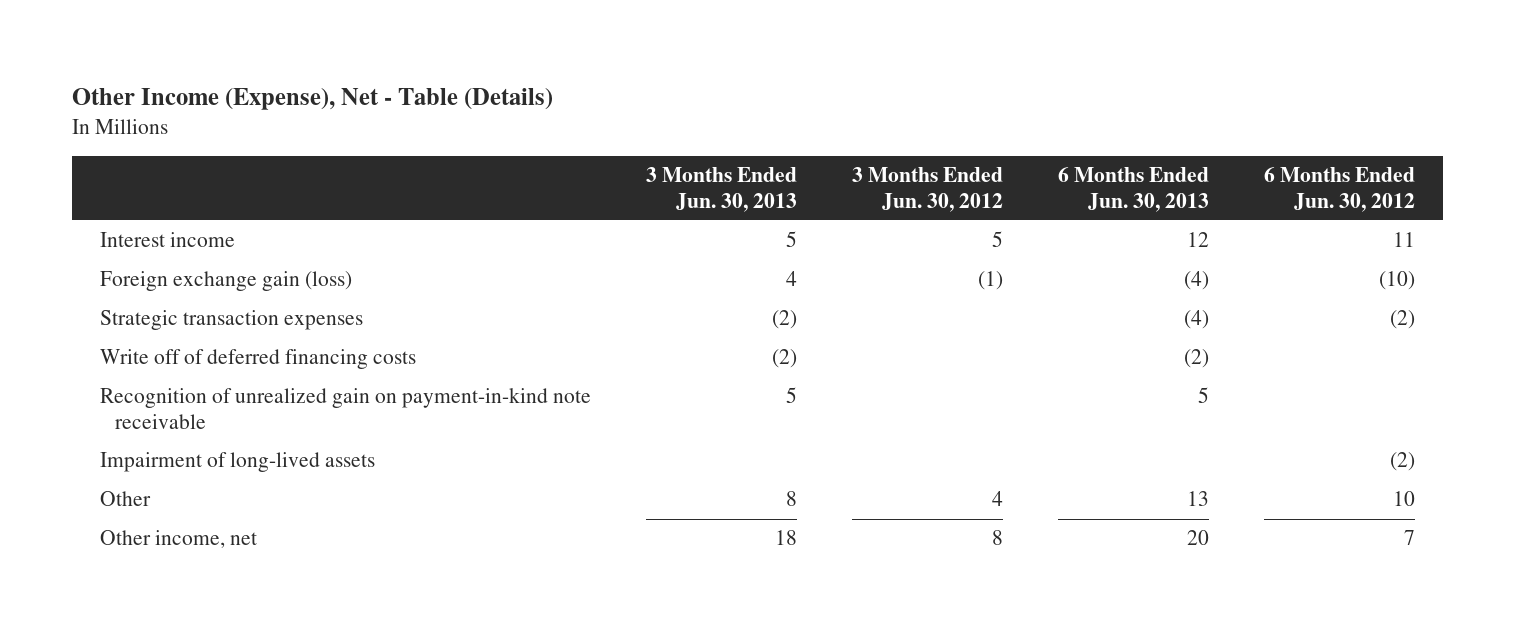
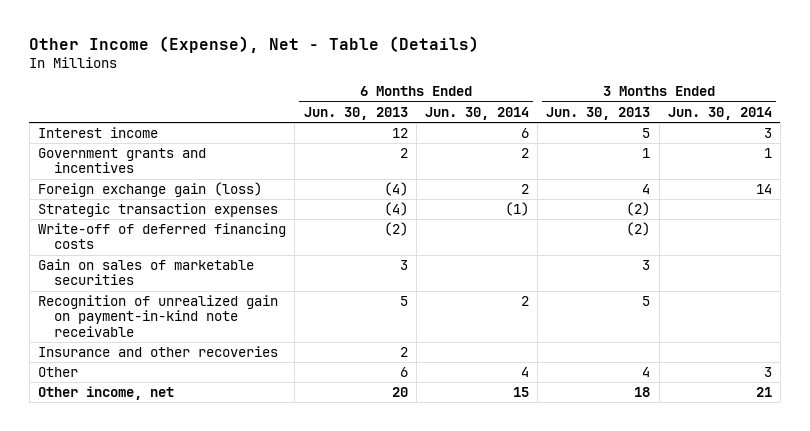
- | 3 Months Ended Jun. 30, 2013 | 3 Months Ended Jun. 30, 2012 | 6 Months Ended Jun. 30, 2013 | 6 Months Ended Jun. 30, 2012
+ | 6 Months Ended Jun. 30, 2013 | 6 Months Ended Jun. 30, 2014 | 3 Months Ended Jun. 30, 2013 | 3 Months Ended Jun. 30, 2014
+ Government grants and incentives | 2 | 2 | 1 | 1
- Write off of deferred financing costs | (2) | | (2) |
+ Write-off of deferred financing costs | (2) | | (2) |
+ Gain on sales of marketable securities | 3 | | 3 |
- Impairment of long-lived assets | | | | (2)
- Other | 8 | 4 | 13 | 10
+ Insurance and other recoveries | 2 | | |
+ Other | 6 | 4 | 4 | 3

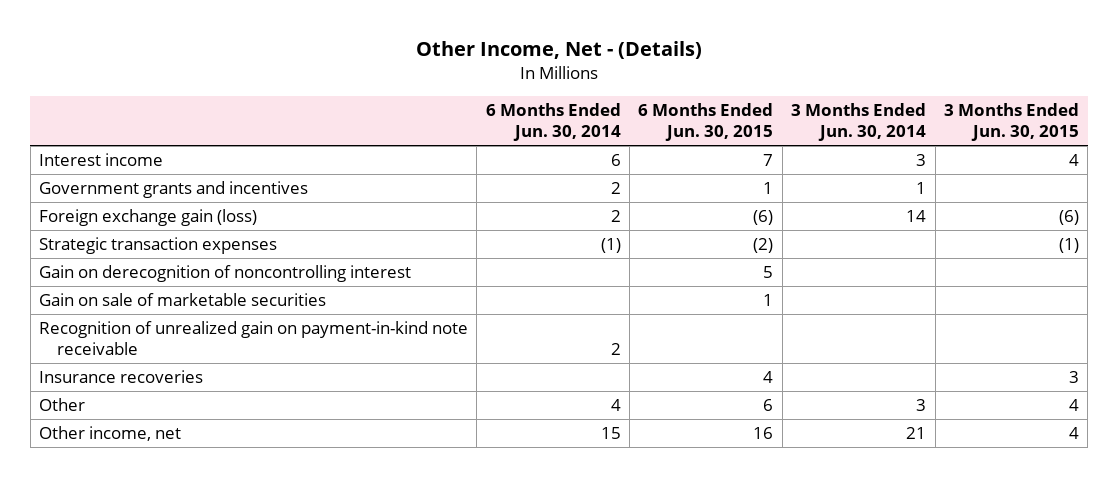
- Other Income (Expense), Net - Table (Details)
+ Other Income, Net - (Details)
- | 6 Months Ended Jun. 30, 2013 | 6 Months Ended Jun. 30, 2014 | 3 Months Ended Jun. 30, 2013 | 3 Months Ended Jun. 30, 2014
+ | 6 Months Ended Jun. 30, 2014 | 6 Months Ended Jun. 30, 2015 | 3 Months Ended Jun. 30, 2014 | 3 Months Ended Jun. 30, 2015
- Write-off of deferred financing costs | (2) | | (2) |
- Gain on sales of marketable securities | 3 | | 3 |
+ Gain on derecognition of noncontrolling interest | | 5 | |
+ Gain on sale of marketable securities | | 1 | |
- Insurance and other recoveries | 2 | | |
+ Insurance recoveries | | 4 | | 3

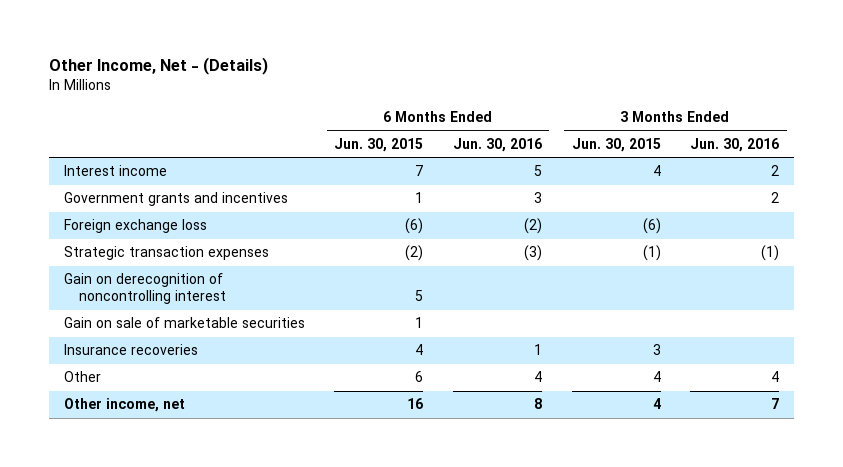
- | 6 Months Ended Jun. 30, 2014 | 6 Months Ended Jun. 30, 2015 | 3 Months Ended Jun. 30, 2014 | 3 Months Ended Jun. 30, 2015
+ | 6 Months Ended Jun. 30, 2015 | 6 Months Ended Jun. 30, 2016 | 3 Months Ended Jun. 30, 2015 | 3 Months Ended Jun. 30, 2016
- Foreign exchange gain (loss) | 2 | (6) | 14 | (6)
+ Foreign exchange loss | (6) | (2) | (6) |
- Recognition of unrealized gain on payment-in-kind note receivable | 2 | | |

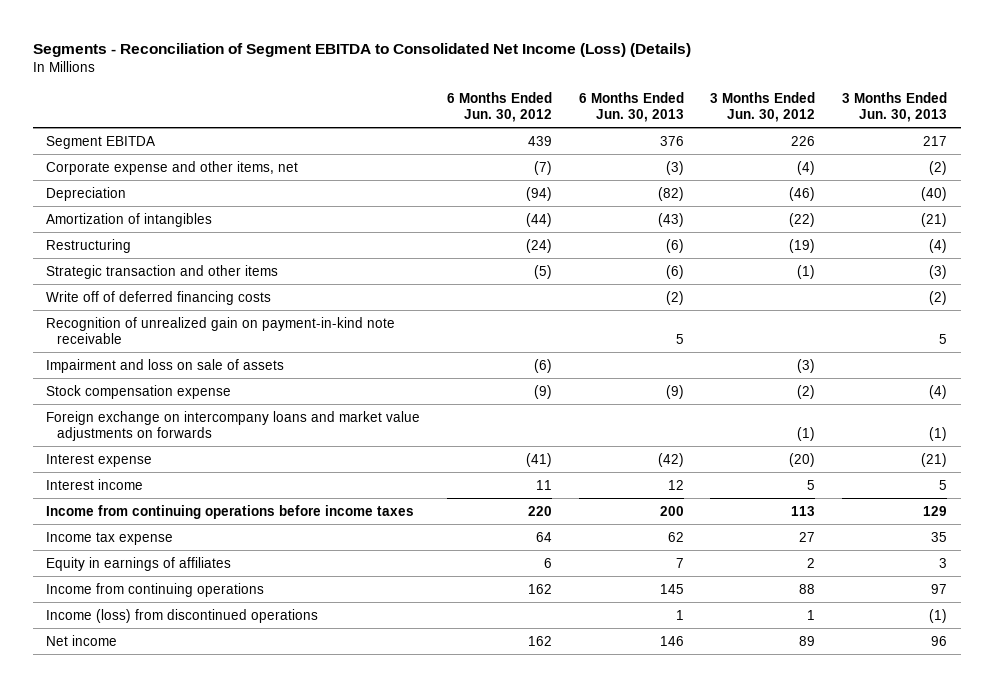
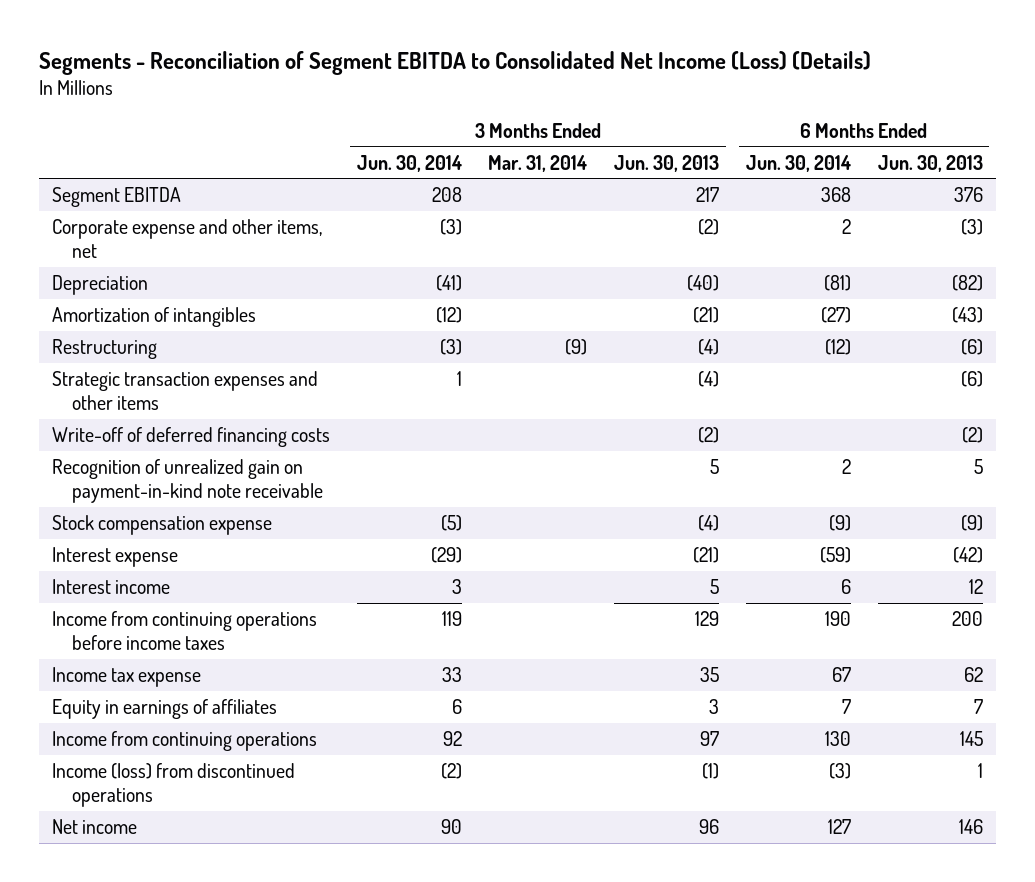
- | 6 Months Ended Jun. 30, 2012 | 6 Months Ended Jun. 30, 2013 | 3 Months Ended Jun. 30, 2012 | 3 Months Ended Jun. 30, 2013
+ | 3 Months Ended Jun. 30, 2014 | 3 Months Ended Mar. 31, 2014 | 3 Months Ended Jun. 30, 2013 | 6 Months Ended Jun. 30, 2014 | 6 Months Ended Jun. 30, 2013
- Strategic transaction and other items | (5) | (6) | (1) | (3)
- Write off of deferred financing costs | | (2) | | (2)
+ Strategic transaction expenses and other items | 1 | | (4) | | (6)
+ Write-off of deferred financing costs | | | (2) | | (2)
- Impairment and loss on sale of assets | (6) | | (3) |
- Foreign exchange on intercompany loans and market value adjustments on forwards | | | (1) | (1)

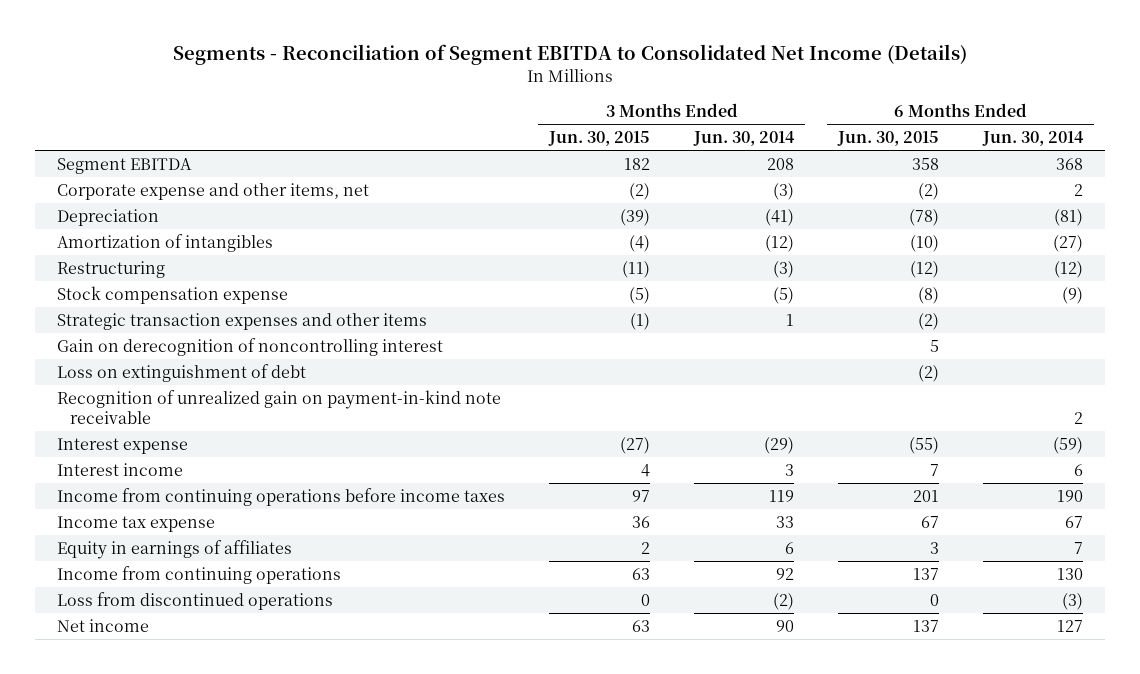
- Segments - Reconciliation of Segment EBITDA to Consolidated Net Income (Loss) (Details)
+ Segments - Reconciliation of Segment EBITDA to Consolidated Net Income (Details)
- | 3 Months Ended Jun. 30, 2014 | 3 Months Ended Mar. 31, 2014 | 3 Months Ended Jun. 30, 2013 | 6 Months Ended Jun. 30, 2014 | 6 Months Ended Jun. 30, 2013
+ | 3 Months Ended Jun. 30, 2015 | 3 Months Ended Jun. 30, 2014 | 6 Months Ended Jun. 30, 2015 | 6 Months Ended Jun. 30, 2014
moved up: Stock compensation expense | (5) | (5) | (8) | (9)
- Write-off of deferred financing costs | | | (2) | | (2)
+ Gain on derecognition of noncontrolling interest | | | 5 |
+ Loss on extinguishment of debt | | | (2) |
- Income (loss) from discontinued operations | (2) | | (1) | (3) | 1
+ Loss from discontinued operations | 0 | (2) | 0 | (3)

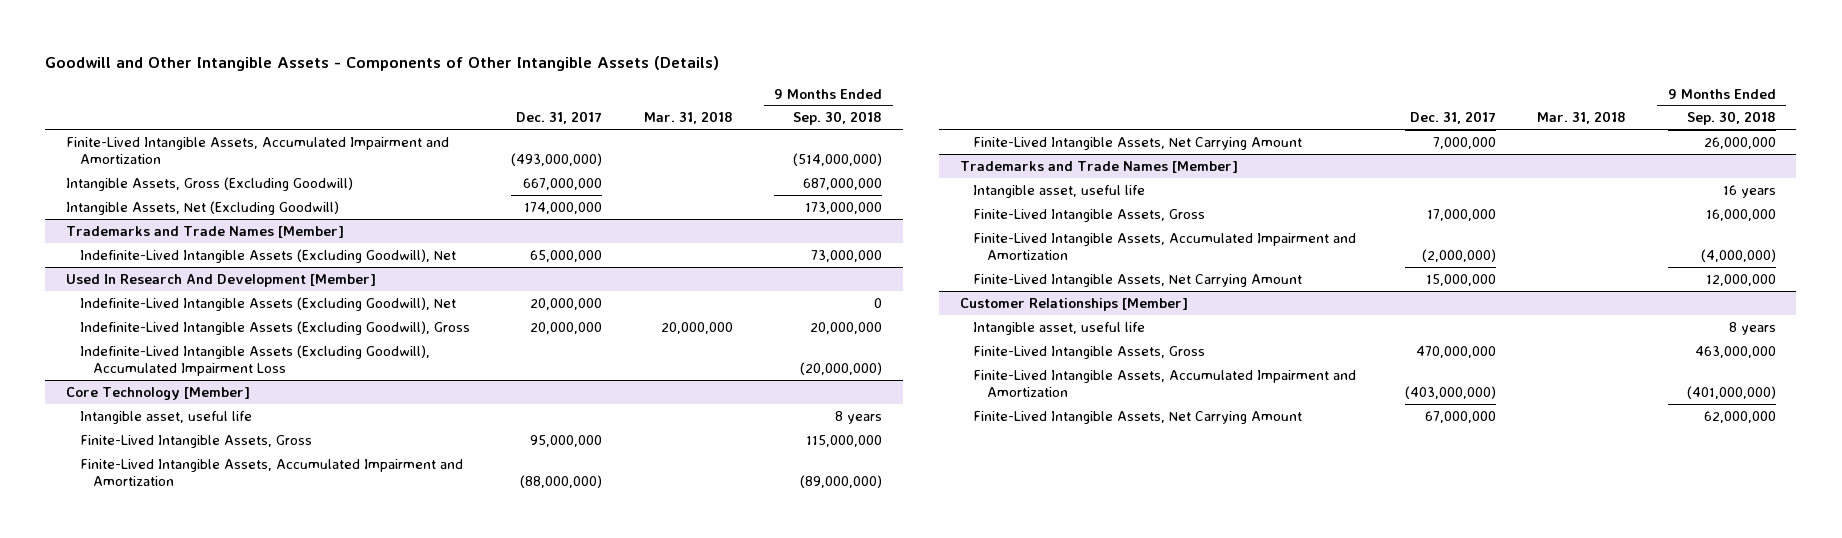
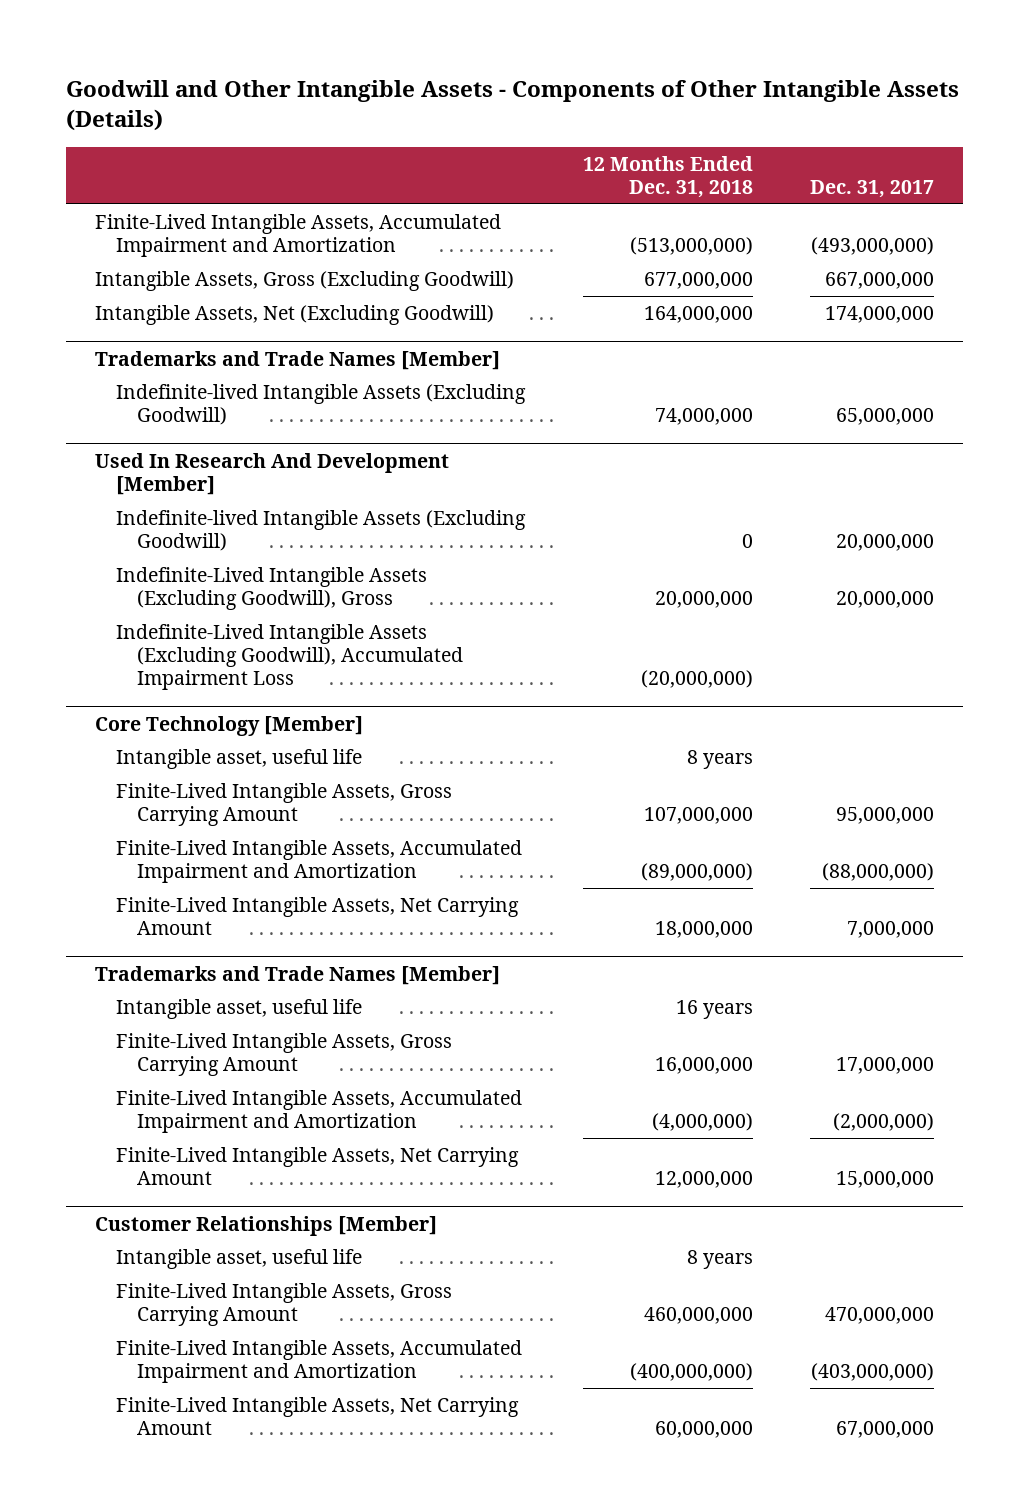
- | Dec. 31, 2017 | Mar. 31, 2018 | 9 Months Ended Sep. 30, 2018
+ | 12 Months Ended Dec. 31, 2018 | Dec. 31, 2017
@ Trademarks and Trade Names [Member]
- Indefinite-Lived Intangible Assets (Excluding Goodwill), Net | 65,000,000 | | 73,000,000
+ Indefinite-lived Intangible Assets (Excluding Goodwill) | 74,000,000 | 65,000,000
@ Used In Research And Development [Member]
- Indefinite-Lived Intangible Assets (Excluding Goodwill), Net | 20,000,000 | | 0
+ Indefinite-lived Intangible Assets (Excluding Goodwill) | 0 | 20,000,000
@ Core Technology [Member]
- Finite-Lived Intangible Assets, Gross | 95,000,000 | | 115,000,000
+ Finite-Lived Intangible Assets, Gross Carrying Amount | 107,000,000 | 95,000,000
@ Trademarks and Trade Names [Member]
- Finite-Lived Intangible Assets, Gross | 17,000,000 | | 16,000,000
+ Finite-Lived Intangible Assets, Gross Carrying Amount | 16,000,000 | 17,000,000
@ Customer Relationships [Member]
- Finite-Lived Intangible Assets, Gross | 470,000,000 | | 463,000,000
+ Finite-Lived Intangible Assets, Gross Carrying Amount | 460,000,000 | 470,000,000

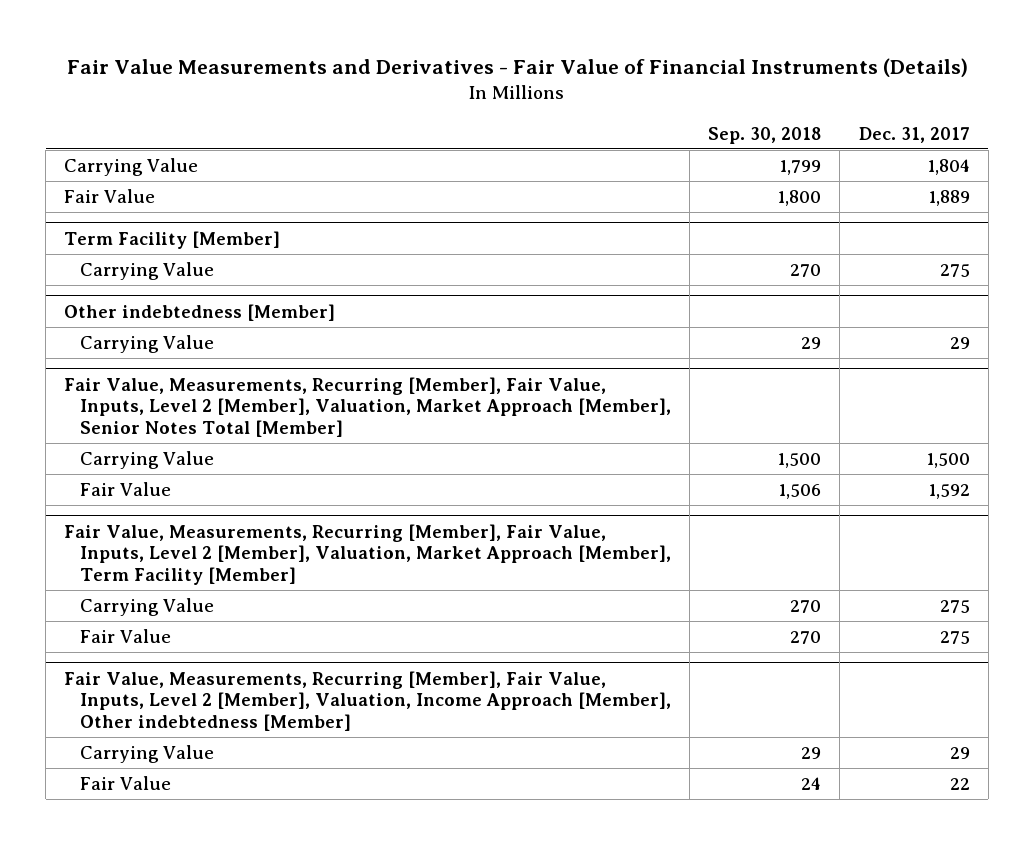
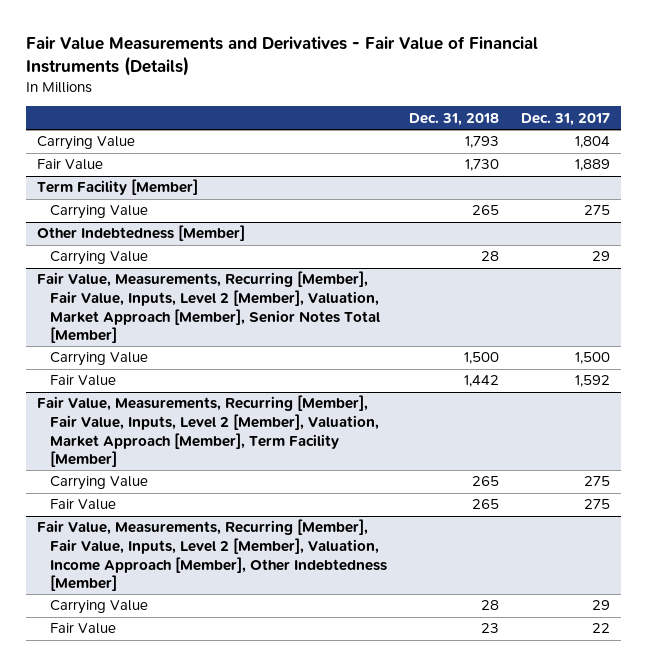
- | Sep. 30, 2018 | Dec. 31, 2017
+ | Dec. 31, 2018 | Dec. 31, 2017
- Other indebtedness [Member]
+ Other Indebtedness [Member]
- Fair Value, Measurements, Recurring [Member], Fair Value, Inputs, Level 2 [Member], Valuation, Income Approach [Member], Other indebtedness [Member]
+ Fair Value, Measurements, Recurring [Member], Fair Value, Inputs, Level 2 [Member], Valuation, Income Approach [Member], Other Indebtedness [Member]

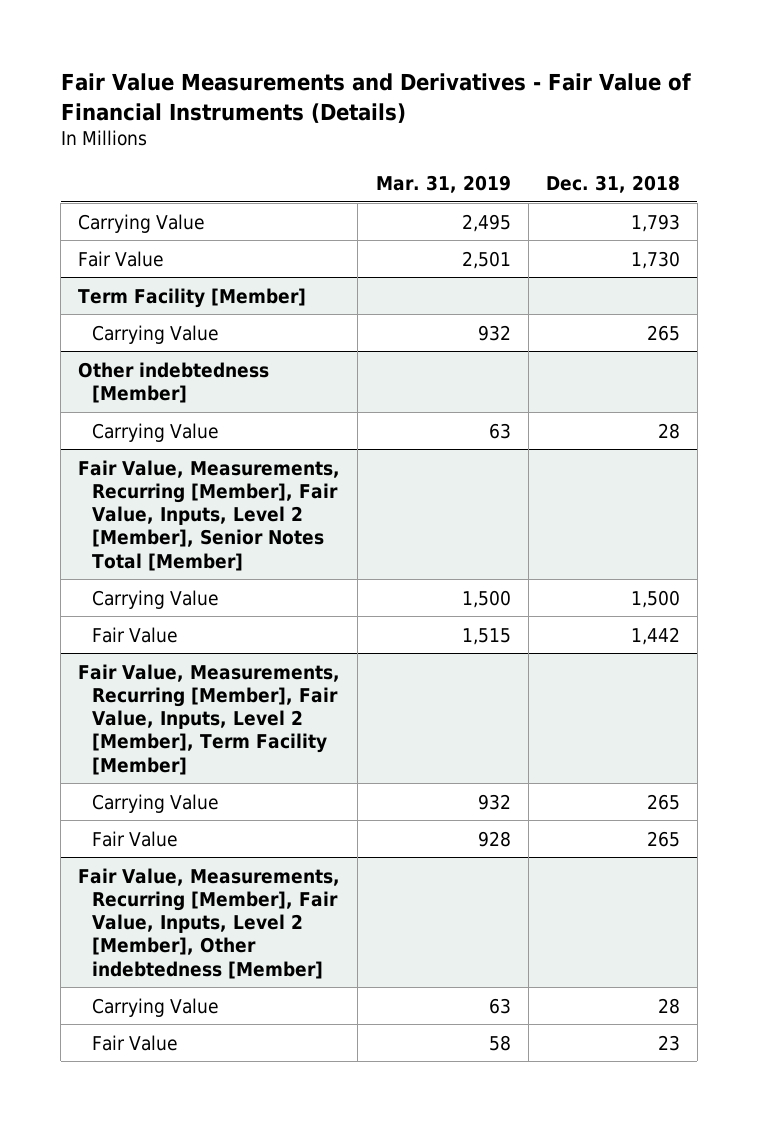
- | Dec. 31, 2018 | Dec. 31, 2017
+ | Mar. 31, 2019 | Dec. 31, 2018
- Other Indebtedness [Member]
+ Other indebtedness [Member]
- Fair Value, Measurements, Recurring [Member], Fair Value, Inputs, Level 2 [Member], Valuation, Market Approach [Member], Senior Notes Total [Member]
+ Fair Value, Measurements, Recurring [Member], Fair Value, Inputs, Level 2 [Member], Senior Notes Total [Member]
- Fair Value, Measurements, Recurring [Member], Fair Value, Inputs, Level 2 [Member], Valuation, Market Approach [Member], Term Facility [Member]
+ Fair Value, Measurements, Recurring [Member], Fair Value, Inputs, Level 2 [Member], Term Facility [Member]
- Fair Value, Measurements, Recurring [Member], Fair Value, Inputs, Level 2 [Member], Valuation, Income Approach [Member], Other Indebtedness [Member]
+ Fair Value, Measurements, Recurring [Member], Fair Value, Inputs, Level 2 [Member], Other indebtedness [Member]

